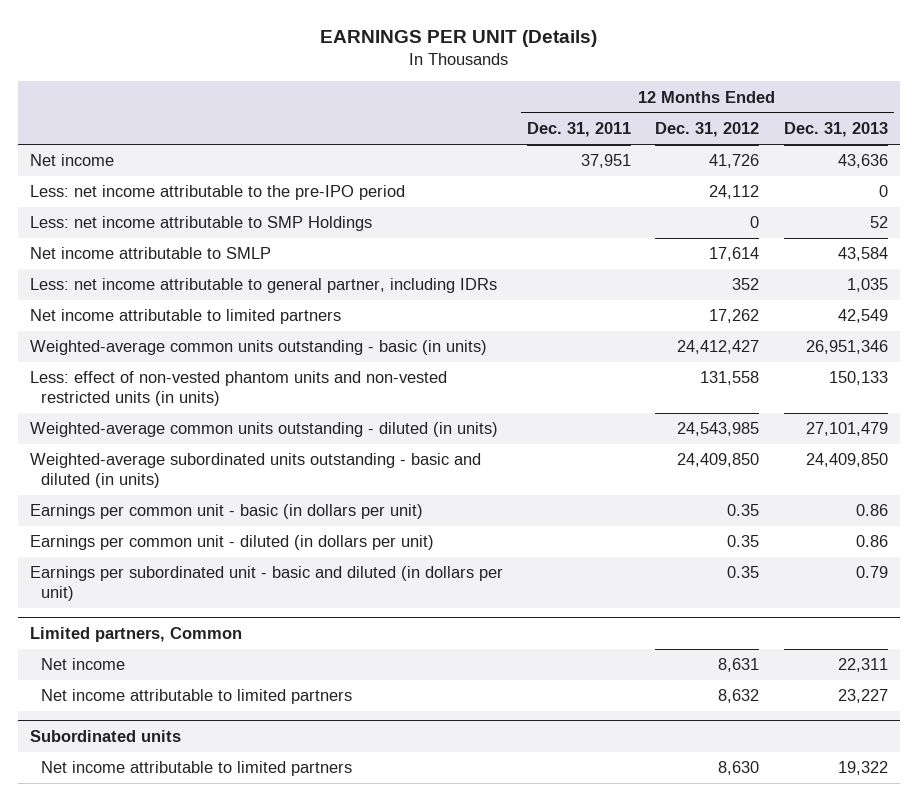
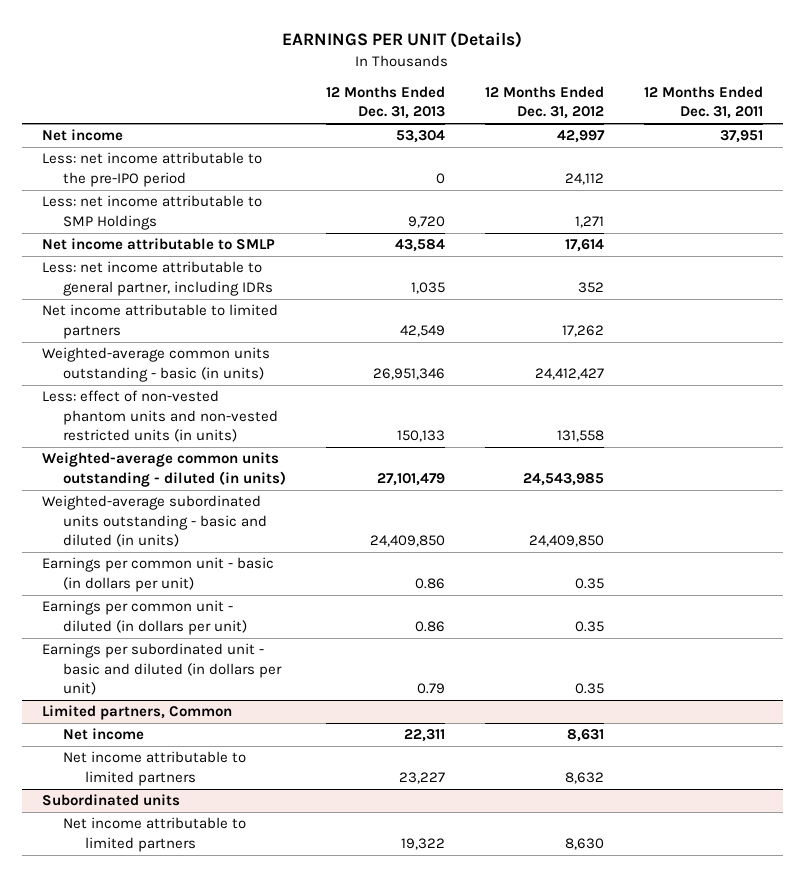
- | 12 Months Ended Dec. 31, 2011 | 12 Months Ended Dec. 31, 2012 | 12 Months Ended Dec. 31, 2013
+ | 12 Months Ended Dec. 31, 2013 | 12 Months Ended Dec. 31, 2012 | 12 Months Ended Dec. 31, 2011
- Net income | 37,951 | 41,726 | 43,636
+ Net income | 53,304 | 42,997 | 37,951
- Less: net income attributable to SMP Holdings | | 0 | 52
+ Less: net income attributable to SMP Holdings | 9,720 | 1,271 |

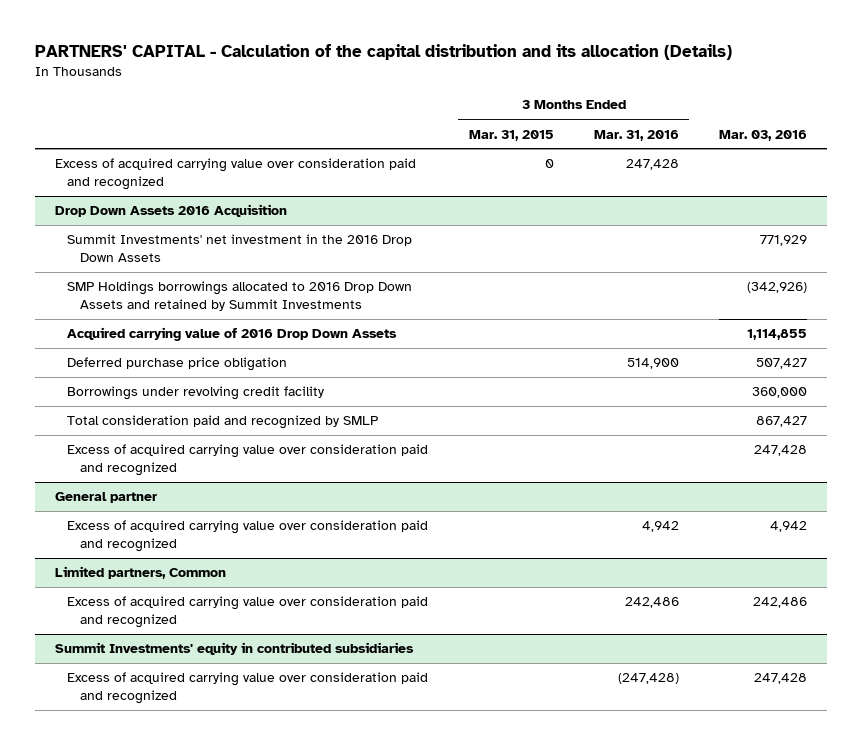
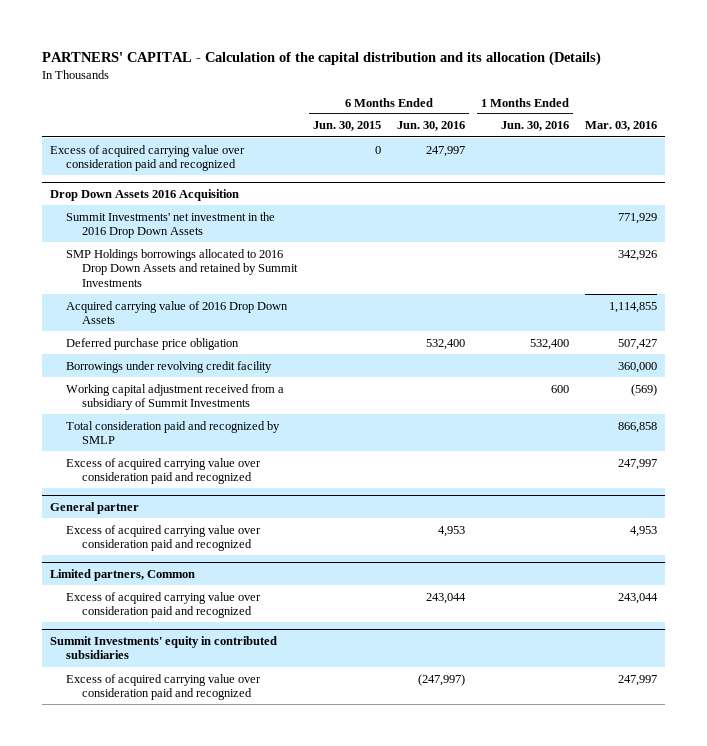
- | 3 Months Ended Mar. 31, 2015 | 3 Months Ended Mar. 31, 2016 | Mar. 03, 2016
+ | 6 Months Ended Jun. 30, 2015 | 6 Months Ended Jun. 30, 2016 | 1 Months Ended Jun. 30, 2016 | Mar. 03, 2016
@ Drop Down Assets 2016 Acquisition
- SMP Holdings borrowings allocated to 2016 Drop Down Assets and retained by Summit Investments | | | (342,926)
+ SMP Holdings borrowings allocated to 2016 Drop Down Assets and retained by Summit Investments | | | | 342,926
- Total consideration paid and recognized by SMLP | | | 867,427
- Excess of acquired carrying value over consideration paid and recognized | | | 247,428
+ Working capital adjustment received from a subsidiary of Summit Investments | | | 600 | (569)
+ Total consideration paid and recognized by SMLP | | | | 866,858
+ Excess of acquired carrying value over consideration paid and recognized | | | | 247,997
@ General partner
- Excess of acquired carrying value over consideration paid and recognized | | 4,942 | 4,942
+ Excess of acquired carrying value over consideration paid and recognized | | 4,953 | | 4,953
@ Limited partners, Common
- Excess of acquired carrying value over consideration paid and recognized | | 242,486 | 242,486
+ Excess of acquired carrying value over consideration paid and recognized | | 243,044 | | 243,044
@ Summit Investments' equity in contributed subsidiaries
- Excess of acquired carrying value over consideration paid and recognized | | (247,428) | 247,428
+ Excess of acquired carrying value over consideration paid and recognized | | (247,997) | | 247,997

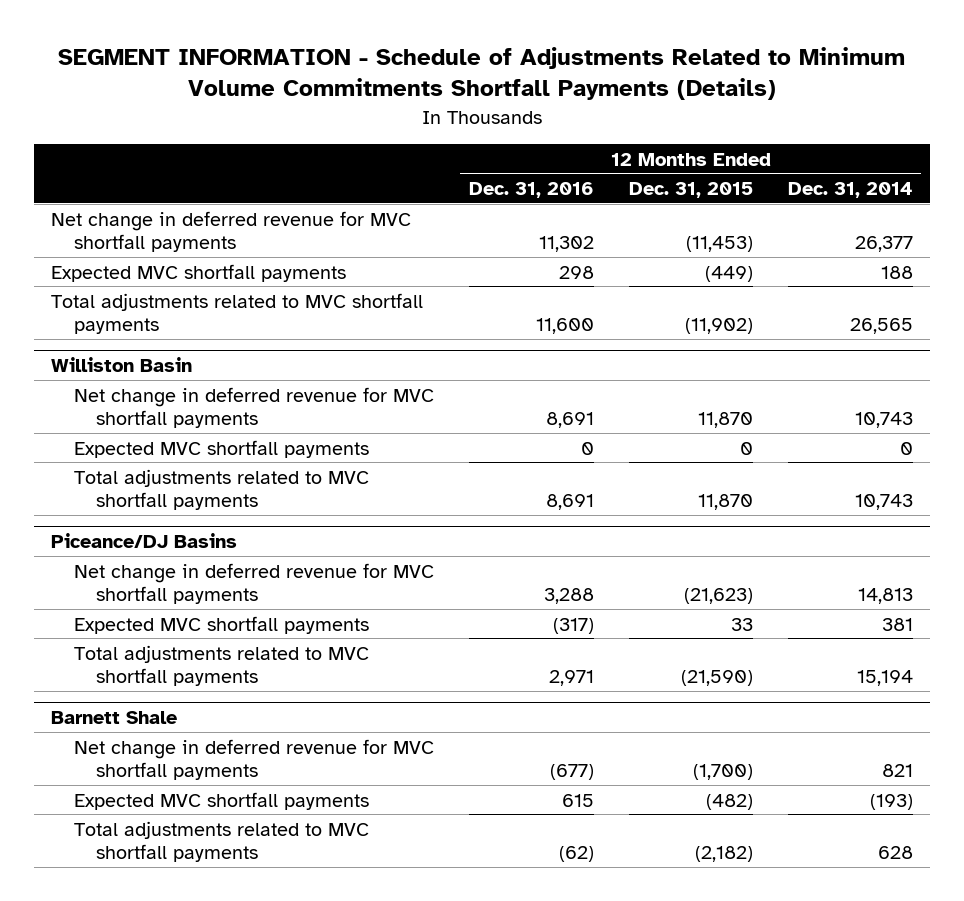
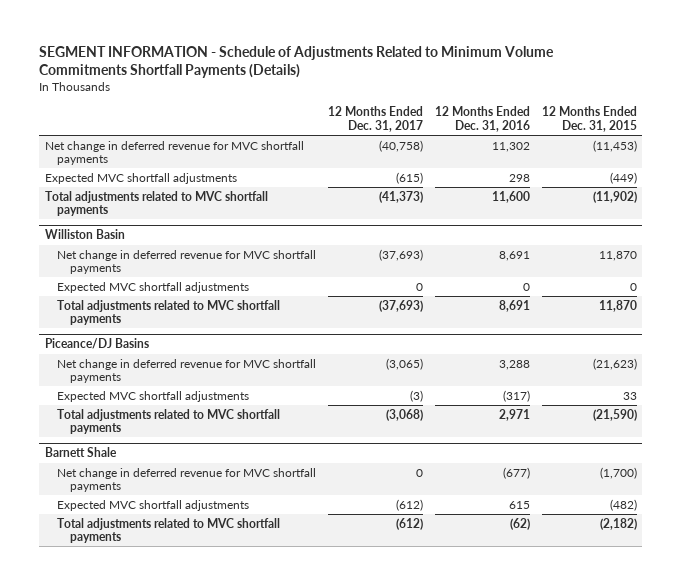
- | 12 Months Ended Dec. 31, 2016 | 12 Months Ended Dec. 31, 2015 | 12 Months Ended Dec. 31, 2014
+ | 12 Months Ended Dec. 31, 2017 | 12 Months Ended Dec. 31, 2016 | 12 Months Ended Dec. 31, 2015
- Expected MVC shortfall payments | 298 | (449) | 188
+ Expected MVC shortfall adjustments | (615) | 298 | (449)
@ Williston Basin
- Expected MVC shortfall payments | 0 | 0 | 0
+ Expected MVC shortfall adjustments | 0 | 0 | 0
@ Piceance/DJ Basins
- Expected MVC shortfall payments | (317) | 33 | 381
+ Expected MVC shortfall adjustments | (3) | (317) | 33
@ Barnett Shale
- Expected MVC shortfall payments | 615 | (482) | (193)
+ Expected MVC shortfall adjustments | (612) | 615 | (482)

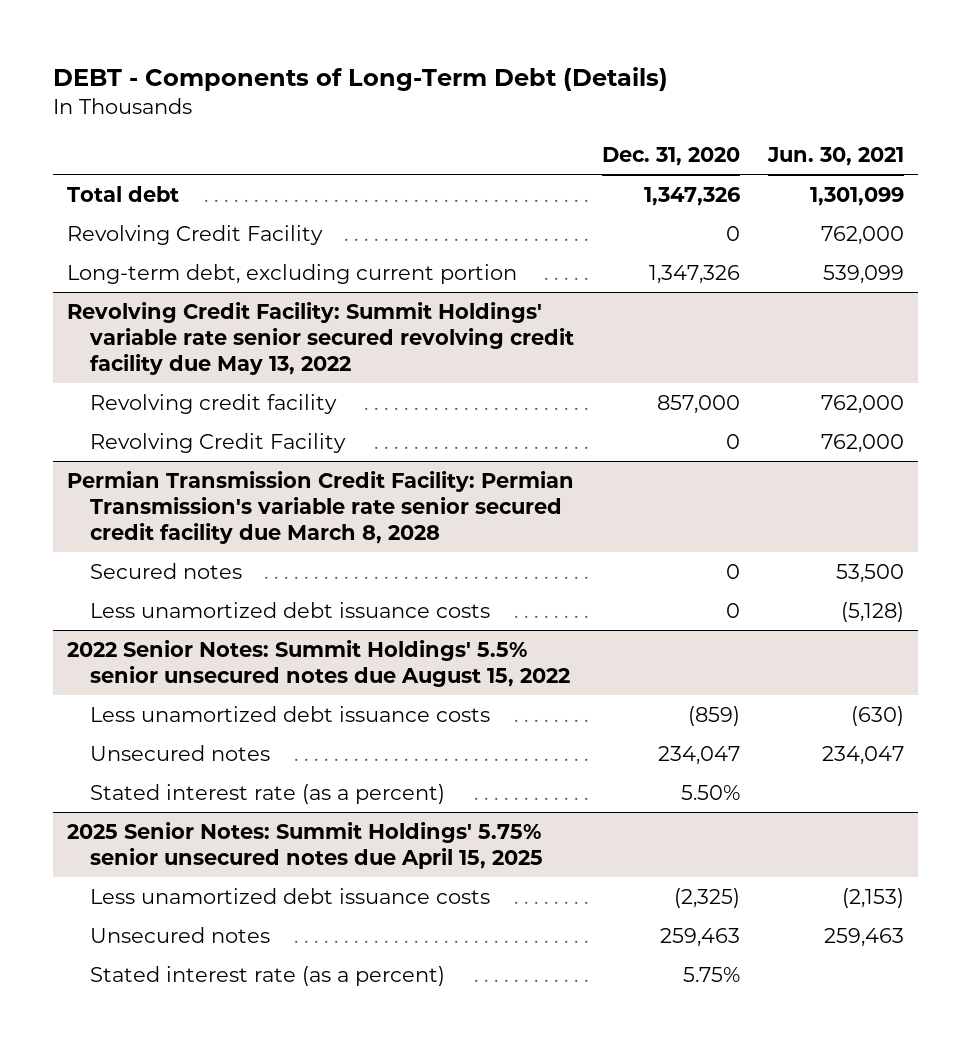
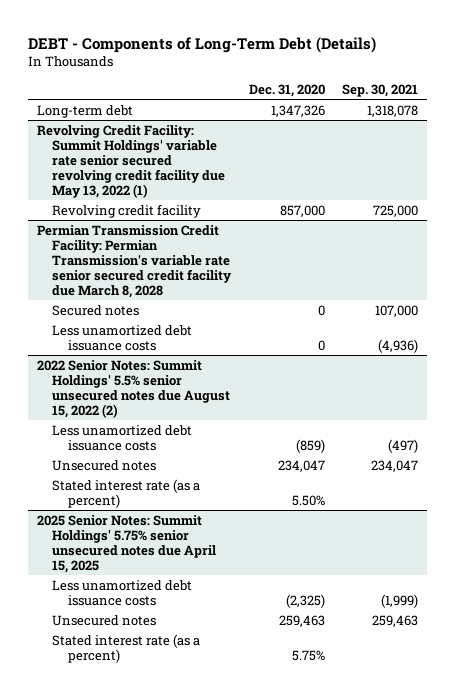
- | Dec. 31, 2020 | Jun. 30, 2021
+ | Dec. 31, 2020 | Sep. 30, 2021
- Total debt | 1,347,326 | 1,301,099
- Revolving Credit Facility | 0 | 762,000
- Long-term debt, excluding current portion | 1,347,326 | 539,099
- Revolving Credit Facility: Summit Holdings' variable rate senior secured revolving credit facility due May 13, 2022
+ Long-term debt | 1,347,326 | 1,318,078
+ Revolving Credit Facility: Summit Holdings' variable rate senior secured revolving credit facility due May 13, 2022 (1)
- Revolving Credit Facility | 0 | 762,000
- 2022 Senior Notes: Summit Holdings' 5.5% senior unsecured notes due August 15, 2022
+ 2022 Senior Notes: Summit Holdings' 5.5% senior unsecured notes due August 15, 2022 (2)

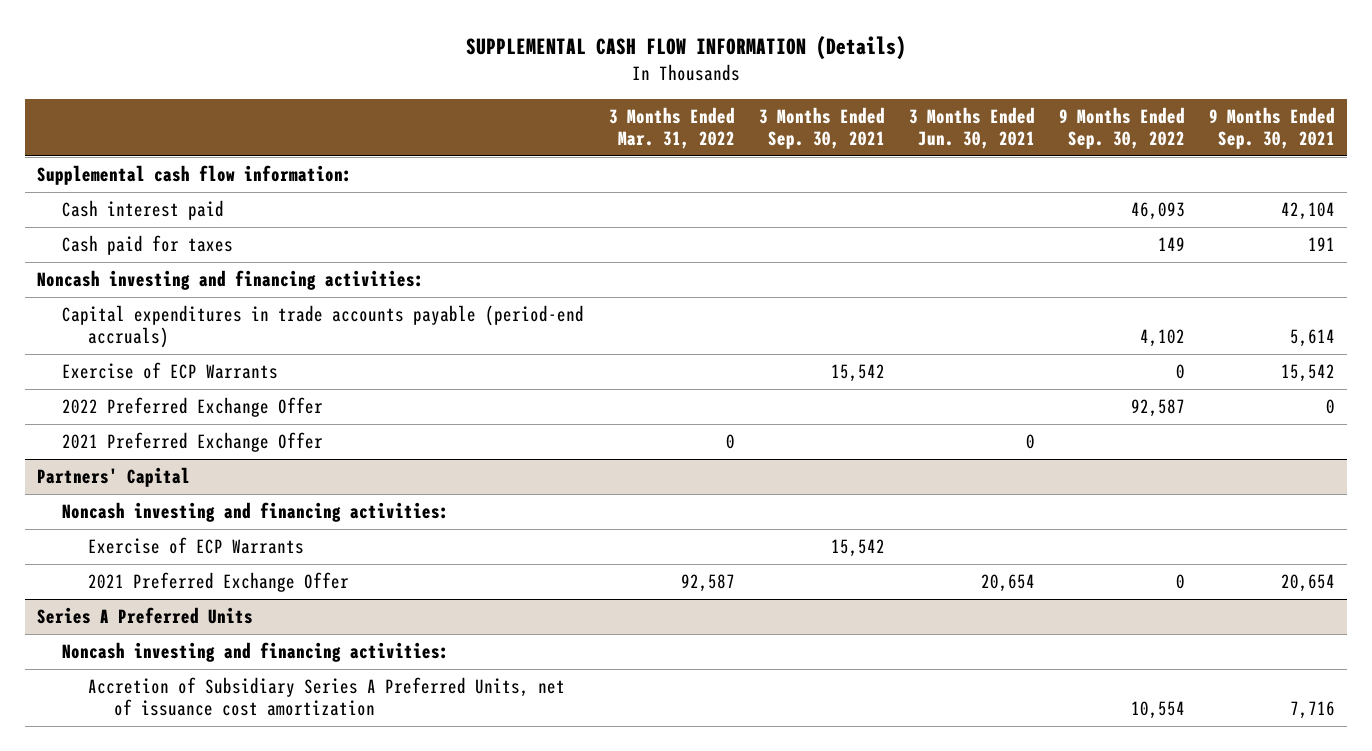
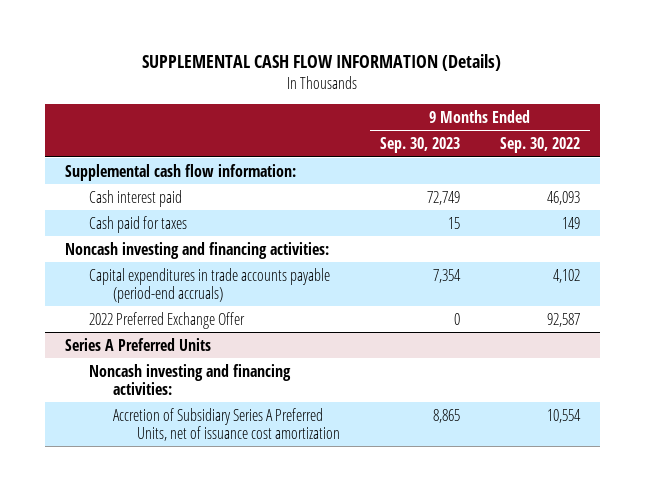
- | 3 Months Ended Mar. 31, 2022 | 3 Months Ended Sep. 30, 2021 | 3 Months Ended Jun. 30, 2021 | 9 Months Ended Sep. 30, 2022 | 9 Months Ended Sep. 30, 2021
+ | 9 Months Ended Sep. 30, 2023 | 9 Months Ended Sep. 30, 2022
- Exercise of ECP Warrants | | 15,542 | | 0 | 15,542
- 2021 Preferred Exchange Offer | 0 | | 0 | |
- Partners' Capital
- Noncash investing and financing activities:
- Exercise of ECP Warrants | | 15,542 | | |
- 2021 Preferred Exchange Offer | 92,587 | | 20,654 | 0 | 20,654

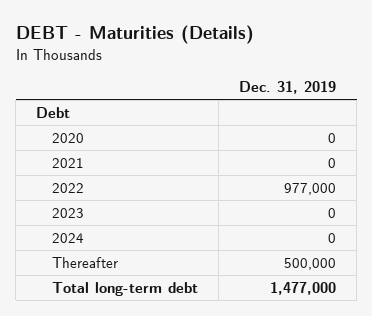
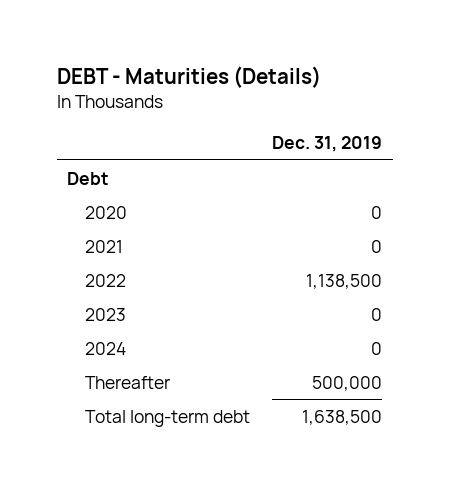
- 2022 | 977,000
+ 2022 | 1,138,500
- Total long-term debt | 1,477,000
+ Total long-term debt | 1,638,500

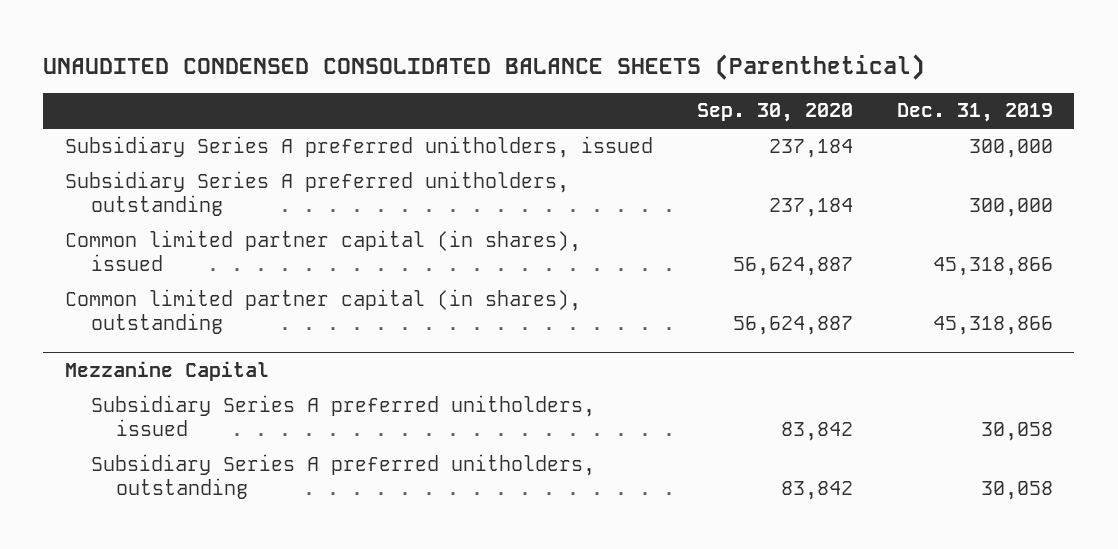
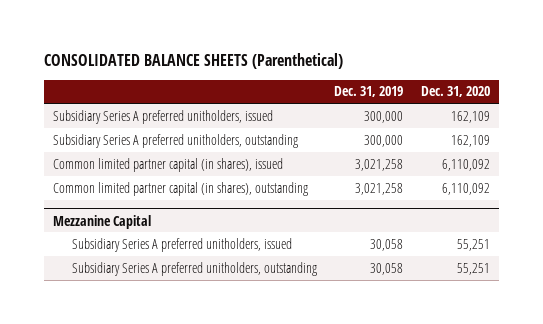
- UNAUDITED CONDENSED CONSOLIDATED BALANCE SHEETS (Parenthetical)
+ CONSOLIDATED BALANCE SHEETS (Parenthetical)
- | Sep. 30, 2020 | Dec. 31, 2019
+ | Dec. 31, 2019 | Dec. 31, 2020
- Common limited partner capital (in shares), issued | 56,624,887 | 45,318,866
- Common limited partner capital (in shares), outstanding | 56,624,887 | 45,318,866
+ Common limited partner capital (in shares), issued | 3,021,258 | 6,110,092
+ Common limited partner capital (in shares), outstanding | 3,021,258 | 6,110,092

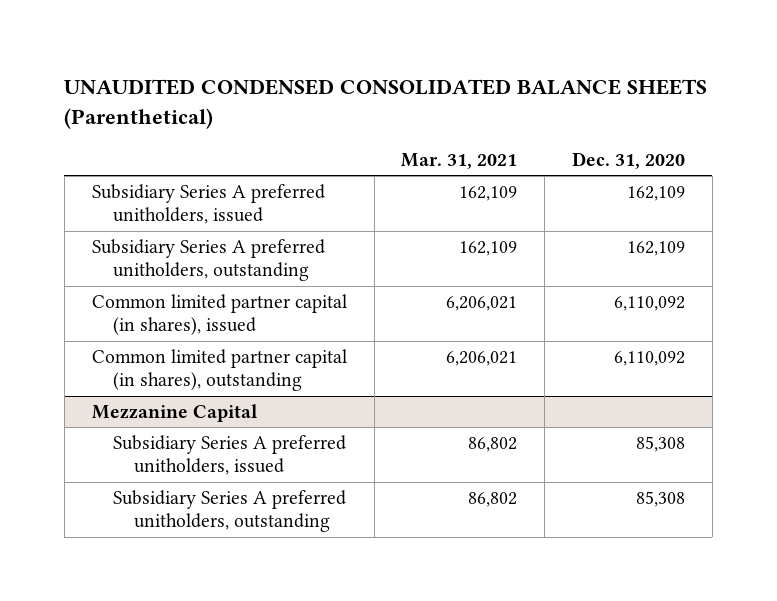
- CONSOLIDATED BALANCE SHEETS (Parenthetical)
+ UNAUDITED CONDENSED CONSOLIDATED BALANCE SHEETS (Parenthetical)
- | Dec. 31, 2019 | Dec. 31, 2020
+ | Mar. 31, 2021 | Dec. 31, 2020
@ Mezzanine Capital
- Subsidiary Series A preferred unitholders, issued | 30,058 | 55,251
- Subsidiary Series A preferred unitholders, outstanding | 30,058 | 55,251
+ Subsidiary Series A preferred unitholders, issued | 86,802 | 85,308
+ Subsidiary Series A preferred unitholders, outstanding | 86,802 | 85,308

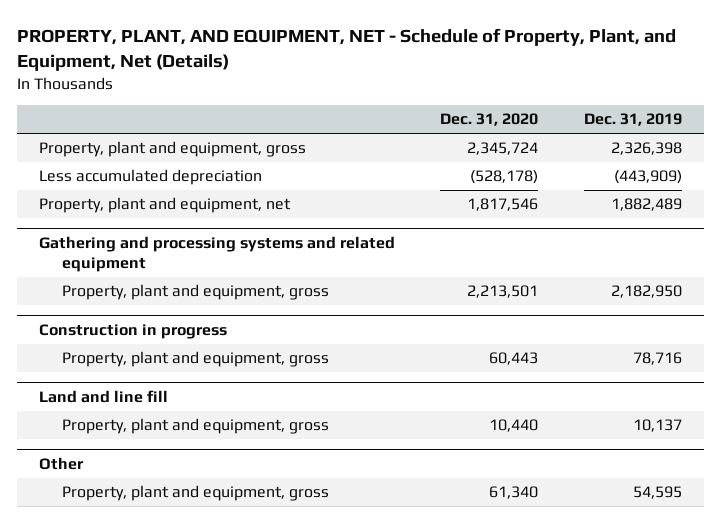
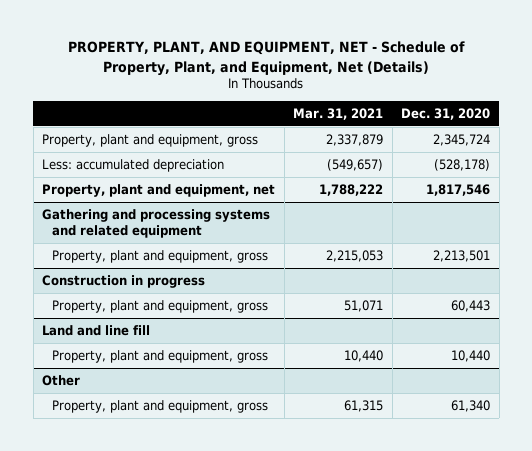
- | Dec. 31, 2020 | Dec. 31, 2019
+ | Mar. 31, 2021 | Dec. 31, 2020
- Less accumulated depreciation | (528,178) | (443,909)
+ Less: accumulated depreciation | (549,657) | (528,178)

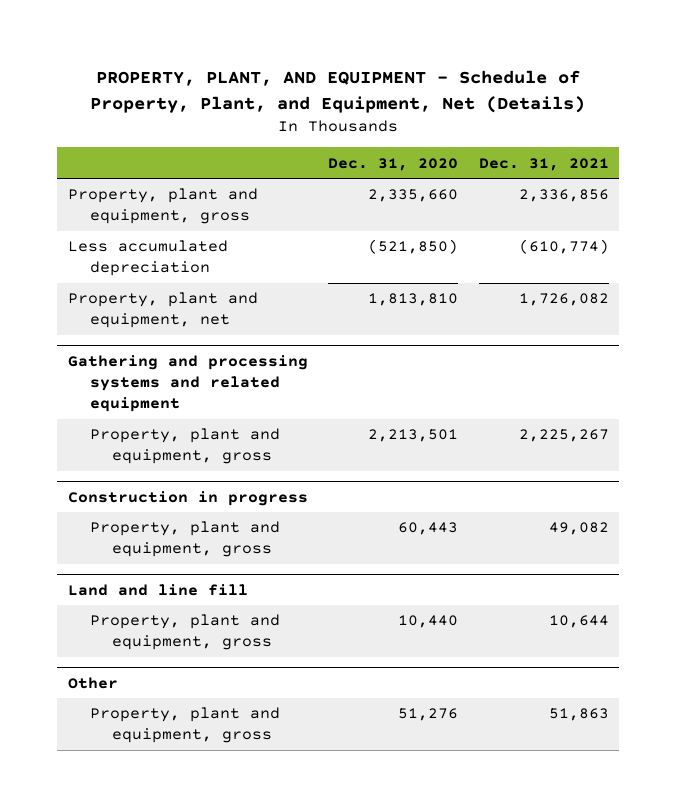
- PROPERTY, PLANT, AND EQUIPMENT, NET - Schedule of Property, Plant, and Equipment, Net (Details)
+ PROPERTY, PLANT, AND EQUIPMENT - Schedule of Property, Plant, and Equipment, Net (Details)
- | Mar. 31, 2021 | Dec. 31, 2020
+ | Dec. 31, 2020 | Dec. 31, 2021
- Property, plant and equipment, gross | 2,337,879 | 2,345,724
- Less: accumulated depreciation | (549,657) | (528,178)
- Property, plant and equipment, net | 1,788,222 | 1,817,546
+ Property, plant and equipment, gross | 2,335,660 | 2,336,856
+ Less accumulated depreciation | (521,850) | (610,774)
+ Property, plant and equipment, net | 1,813,810 | 1,726,082
@ Other
- Property, plant and equipment, gross | 61,315 | 61,340
+ Property, plant and equipment, gross | 51,276 | 51,863

